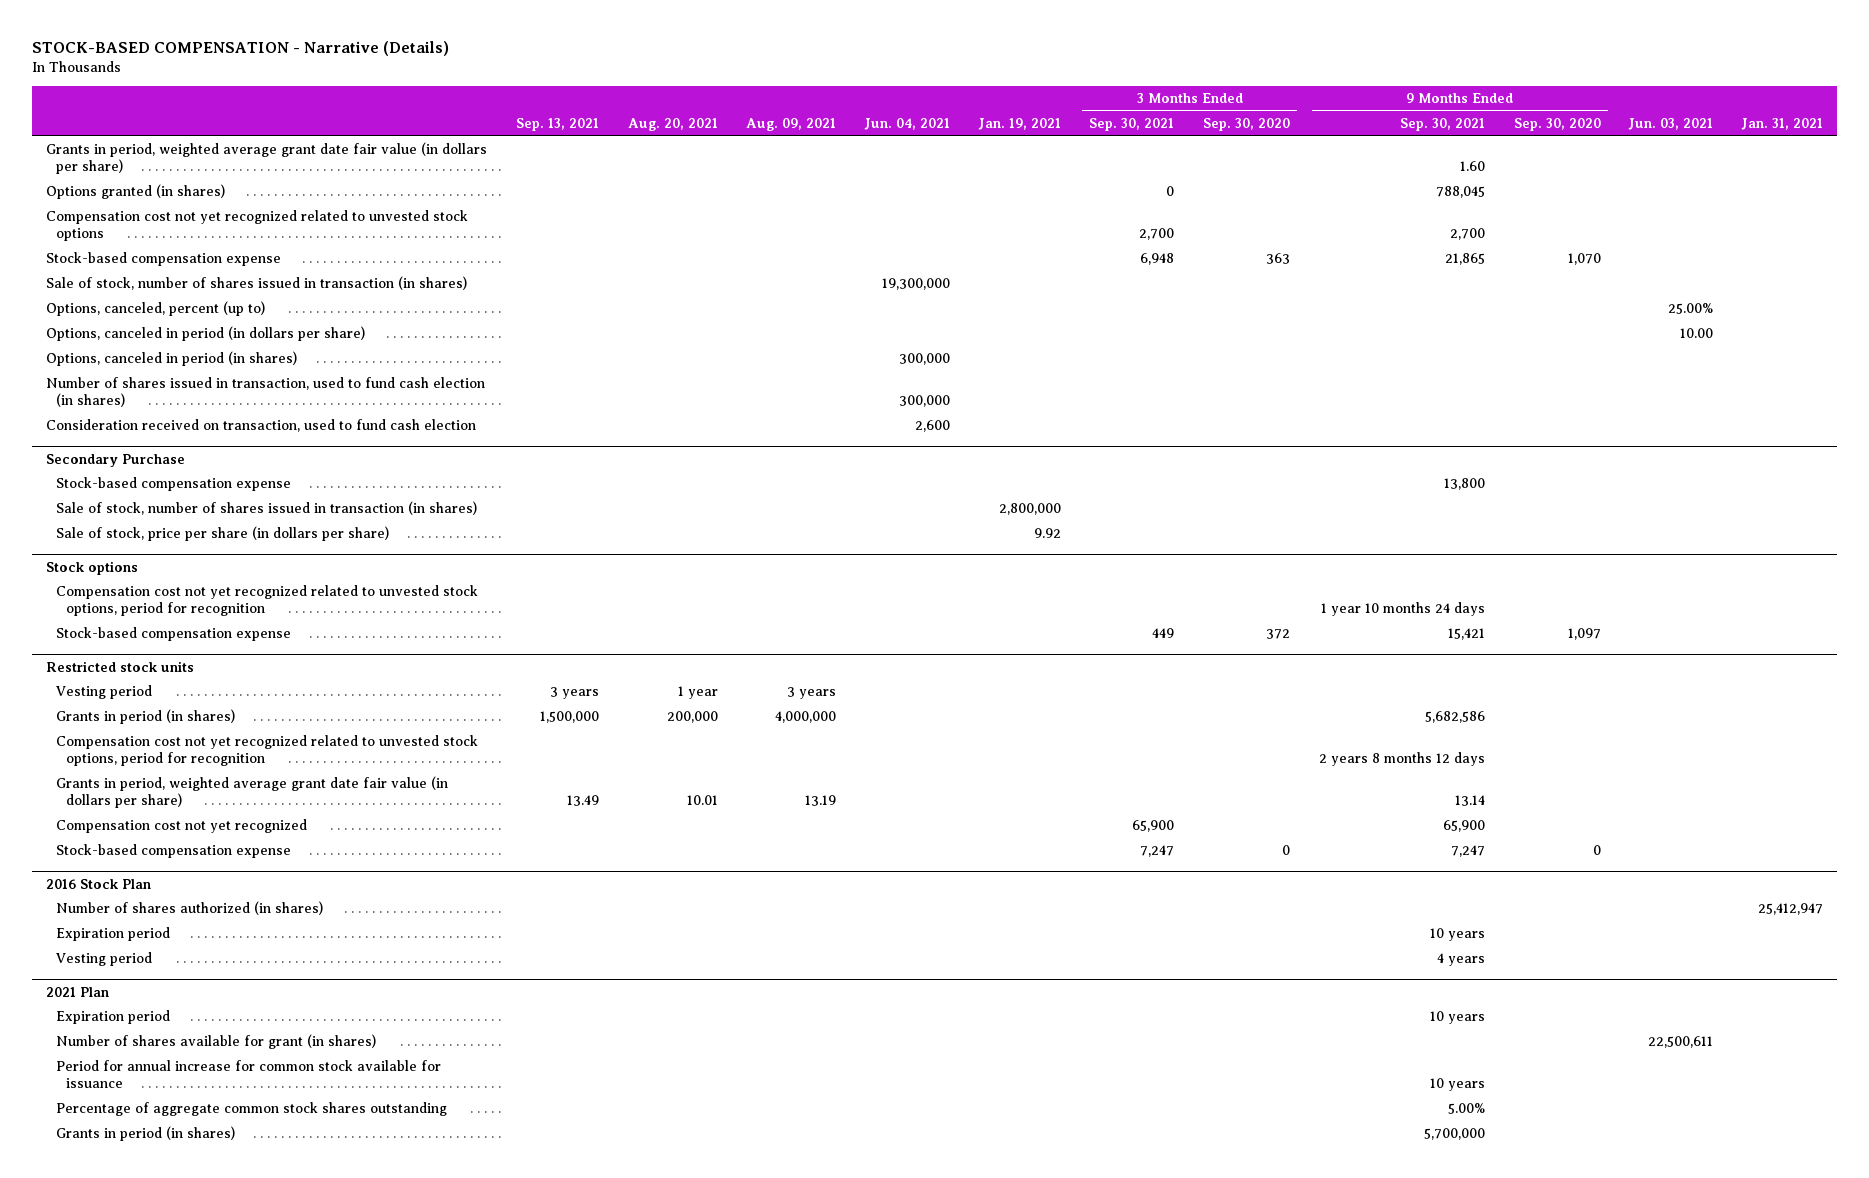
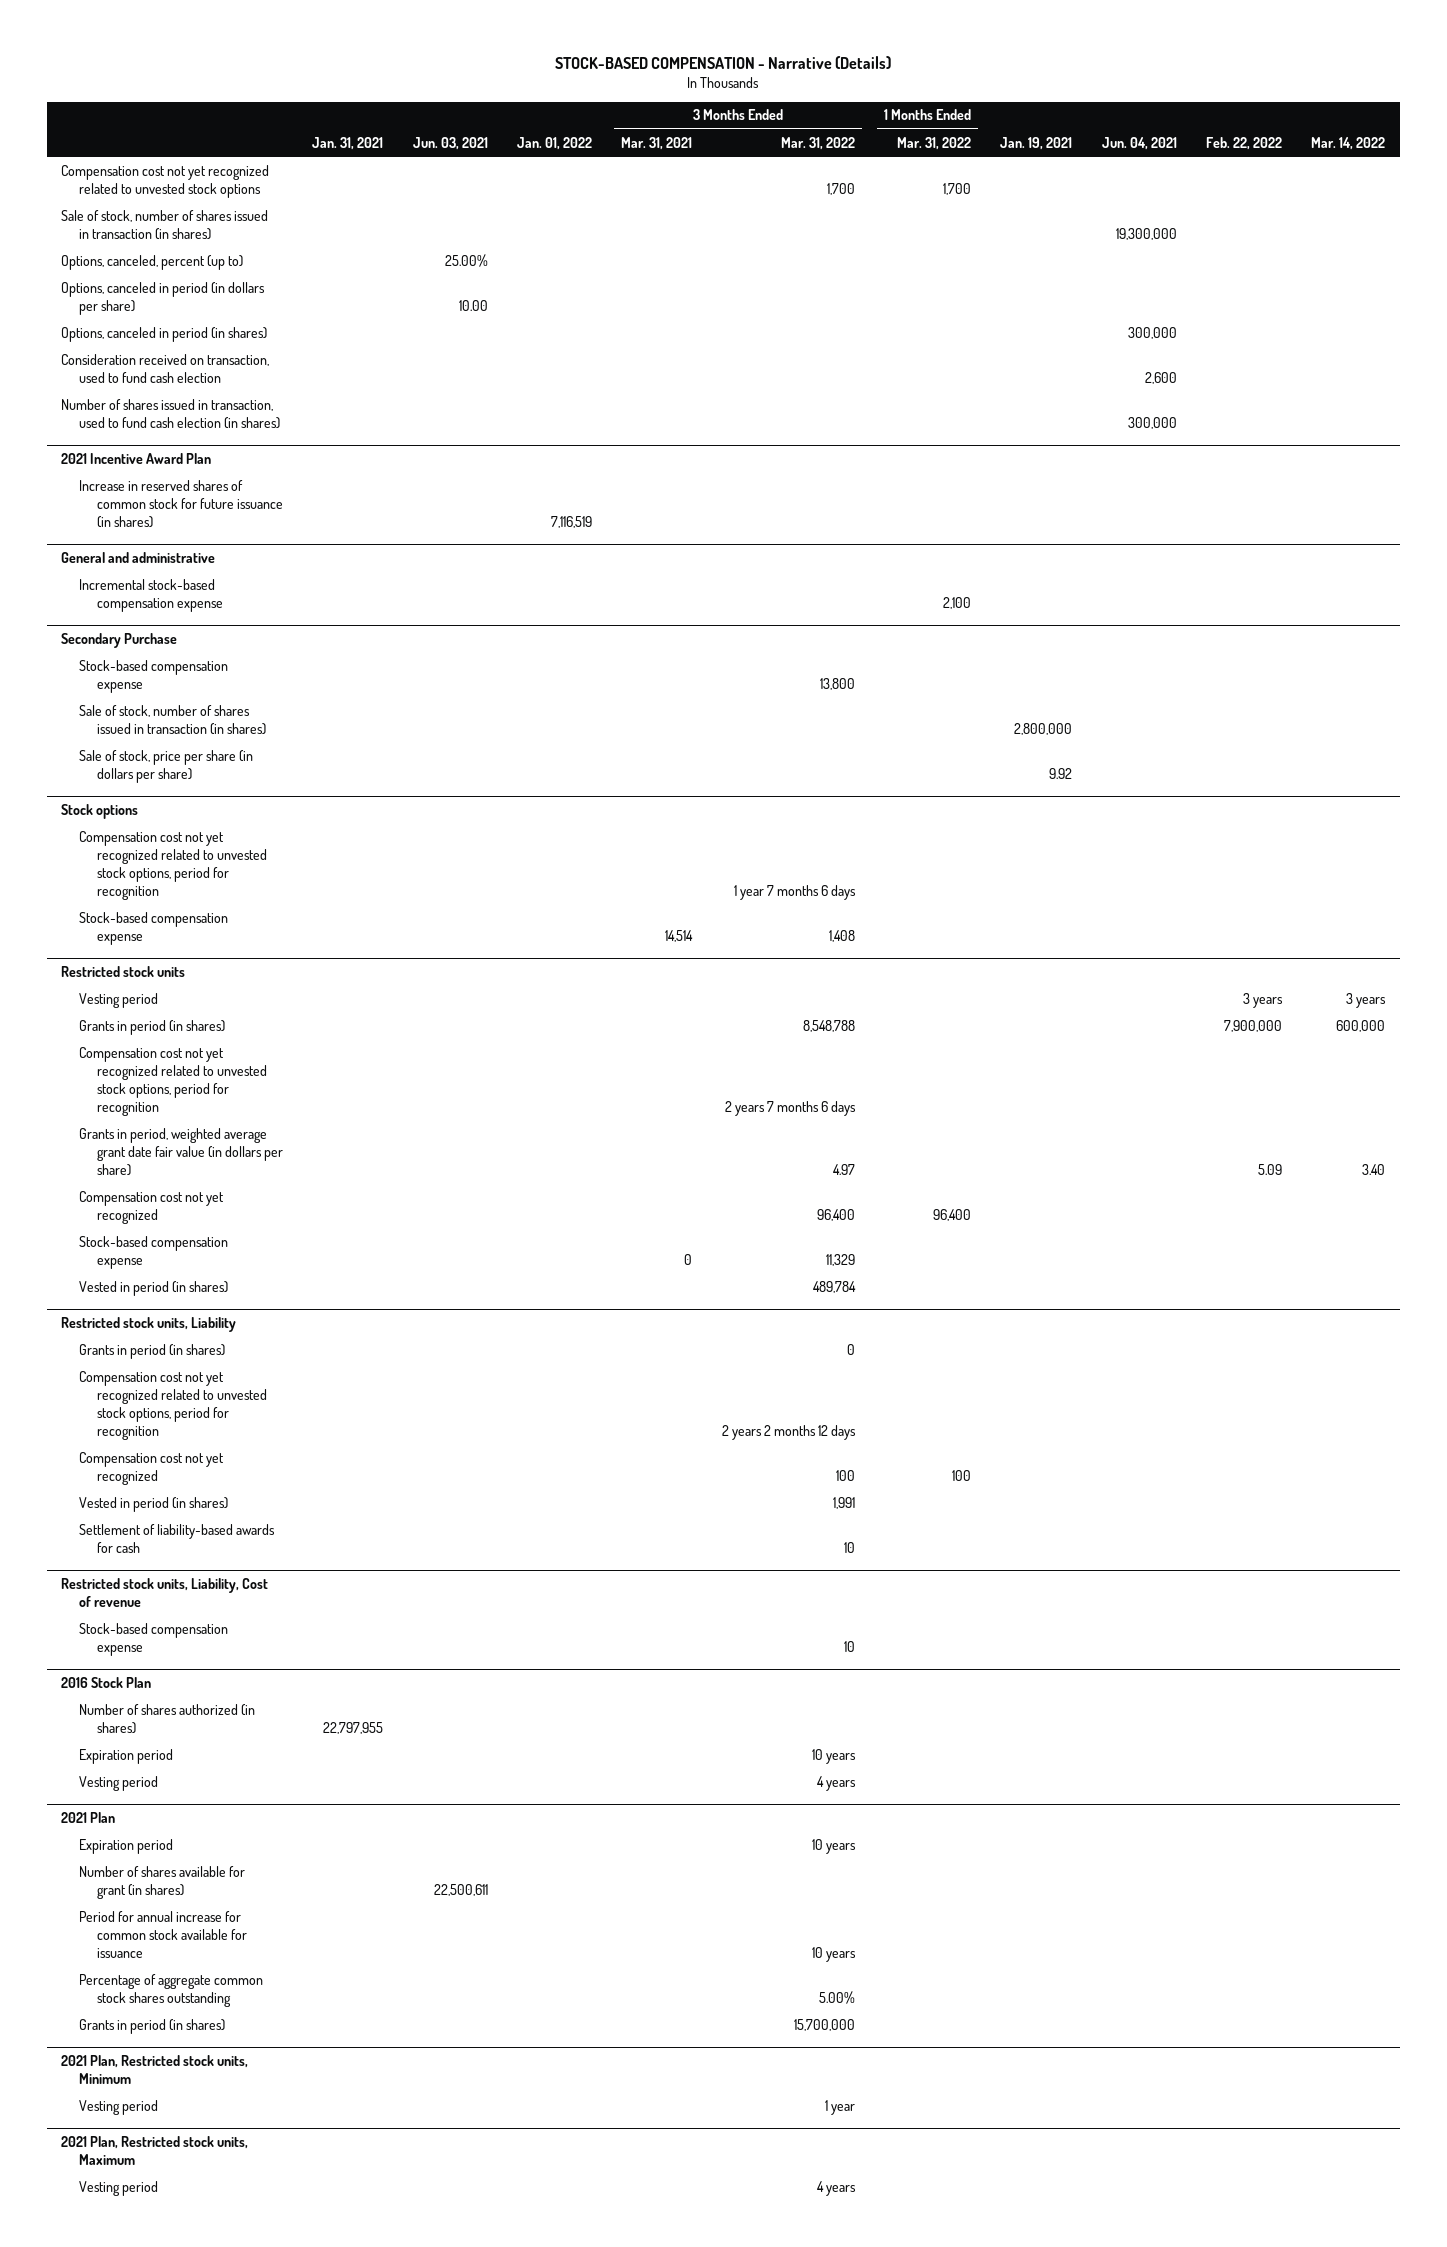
- | Sep. 13, 2021 | Aug. 20, 2021 | Aug. 09, 2021 | Jun. 04, 2021 | Jan. 19, 2021 | 3 Months Ended Sep. 30, 2021 | 3 Months Ended Sep. 30, 2020 | 9 Months Ended Sep. 30, 2021 | 9 Months Ended Sep. 30, 2020 | Jun. 03, 2021 | Jan. 31, 2021
+ | Jan. 31, 2021 | Jun. 03, 2021 | Jan. 01, 2022 | 3 Months Ended Mar. 31, 2021 | 3 Months Ended Mar. 31, 2022 | 1 Months Ended Mar. 31, 2022 | Jan. 19, 2021 | Jun. 04, 2021 | Feb. 22, 2022 | Mar. 14, 2022
- Grants in period, weighted average grant date fair value (in dollars per share) | | | | | | | | 1.60 | | |
- Options granted (in shares) | | | | | | 0 | | 788,045 | | |
- Stock-based compensation expense | | | | | | 6,948 | 363 | 21,865 | 1,070 | |
moved down: Number of shares issued in transaction, used to fund cash election (in shares) | | | | | | | | 300,000 | |
+ 2021 Incentive Award Plan
+ Increase in reserved shares of common stock for future issuance (in shares) | | | 7,116,519 | | | | | | |
+ General and administrative
+ Incremental stock-based compensation expense | | | | | | 2,100 | | | |
@ Restricted stock units
+ Vested in period (in shares) | | | | | 489,784 | | | | |
+ Restricted stock units, Liability
+ Grants in period (in shares) | | | | | 0 | | | | |
+ Compensation cost not yet recognized related to unvested stock options, period for recognition | | | | | 2 years 2 months 12 days | | | | |
+ Compensation cost not yet recognized | | | | | 100 | 100 | | | |
+ Vested in period (in shares) | | | | | 1,991 | | | | |
+ Settlement of liability-based awards for cash | | | | | 10 | | | | |
+ Restricted stock units, Liability, Cost of revenue
+ Stock-based compensation expense | | | | | 10 | | | | |
@ 2016 Stock Plan
- Number of shares authorized (in shares) | | | | | | | | | | | 25,412,947
+ Number of shares authorized (in shares) | 22,797,955 | | | | | | | | |
+ 2021 Plan, Restricted stock units, Minimum
+ Vesting period | | | | | 1 year | | | | |
+ 2021 Plan, Restricted stock units, Maximum
+ Vesting period | | | | | 4 years | | | | |

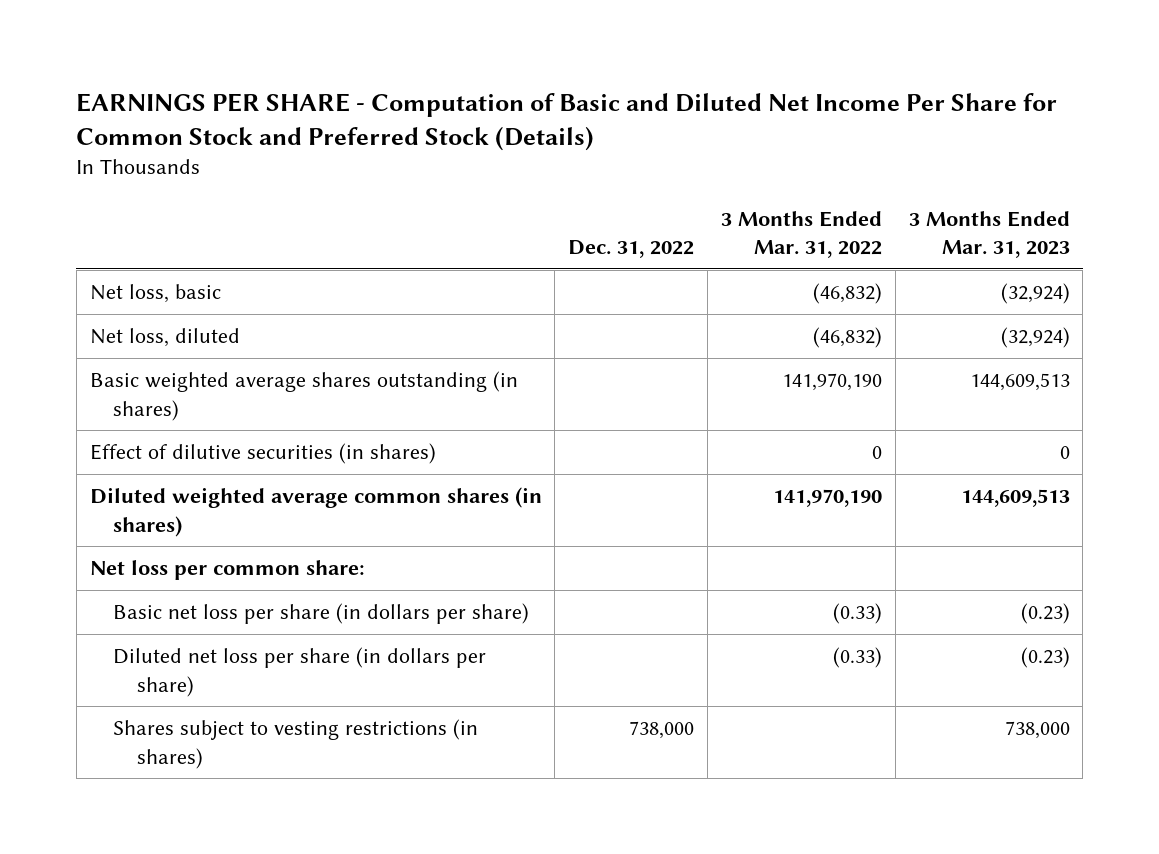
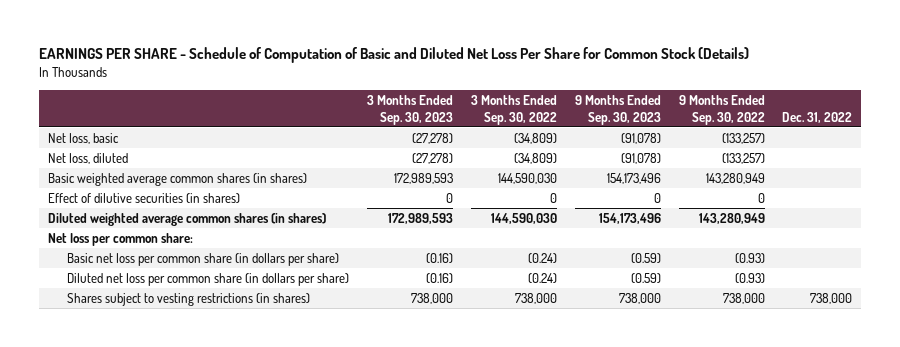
- EARNINGS PER SHARE - Computation of Basic and Diluted Net Income Per Share for Common Stock and Preferred Stock (Details)
+ EARNINGS PER SHARE - Schedule of Computation of Basic and Diluted Net Loss Per Share for Common Stock (Details)
- | Dec. 31, 2022 | 3 Months Ended Mar. 31, 2022 | 3 Months Ended Mar. 31, 2023
+ | 3 Months Ended Sep. 30, 2023 | 3 Months Ended Sep. 30, 2022 | 9 Months Ended Sep. 30, 2023 | 9 Months Ended Sep. 30, 2022 | Dec. 31, 2022
- Basic weighted average shares outstanding (in shares) | | 141,970,190 | 144,609,513
+ Basic weighted average common shares (in shares) | 172,989,593 | 144,590,030 | 154,173,496 | 143,280,949 |
- Basic net loss per share (in dollars per share) | | (0.33) | (0.23)
- Diluted net loss per share (in dollars per share) | | (0.33) | (0.23)
+ Basic net loss per common share (in dollars per share) | (0.16) | (0.24) | (0.59) | (0.93) |
+ Diluted net loss per common share (in dollars per share) | (0.16) | (0.24) | (0.59) | (0.93) |

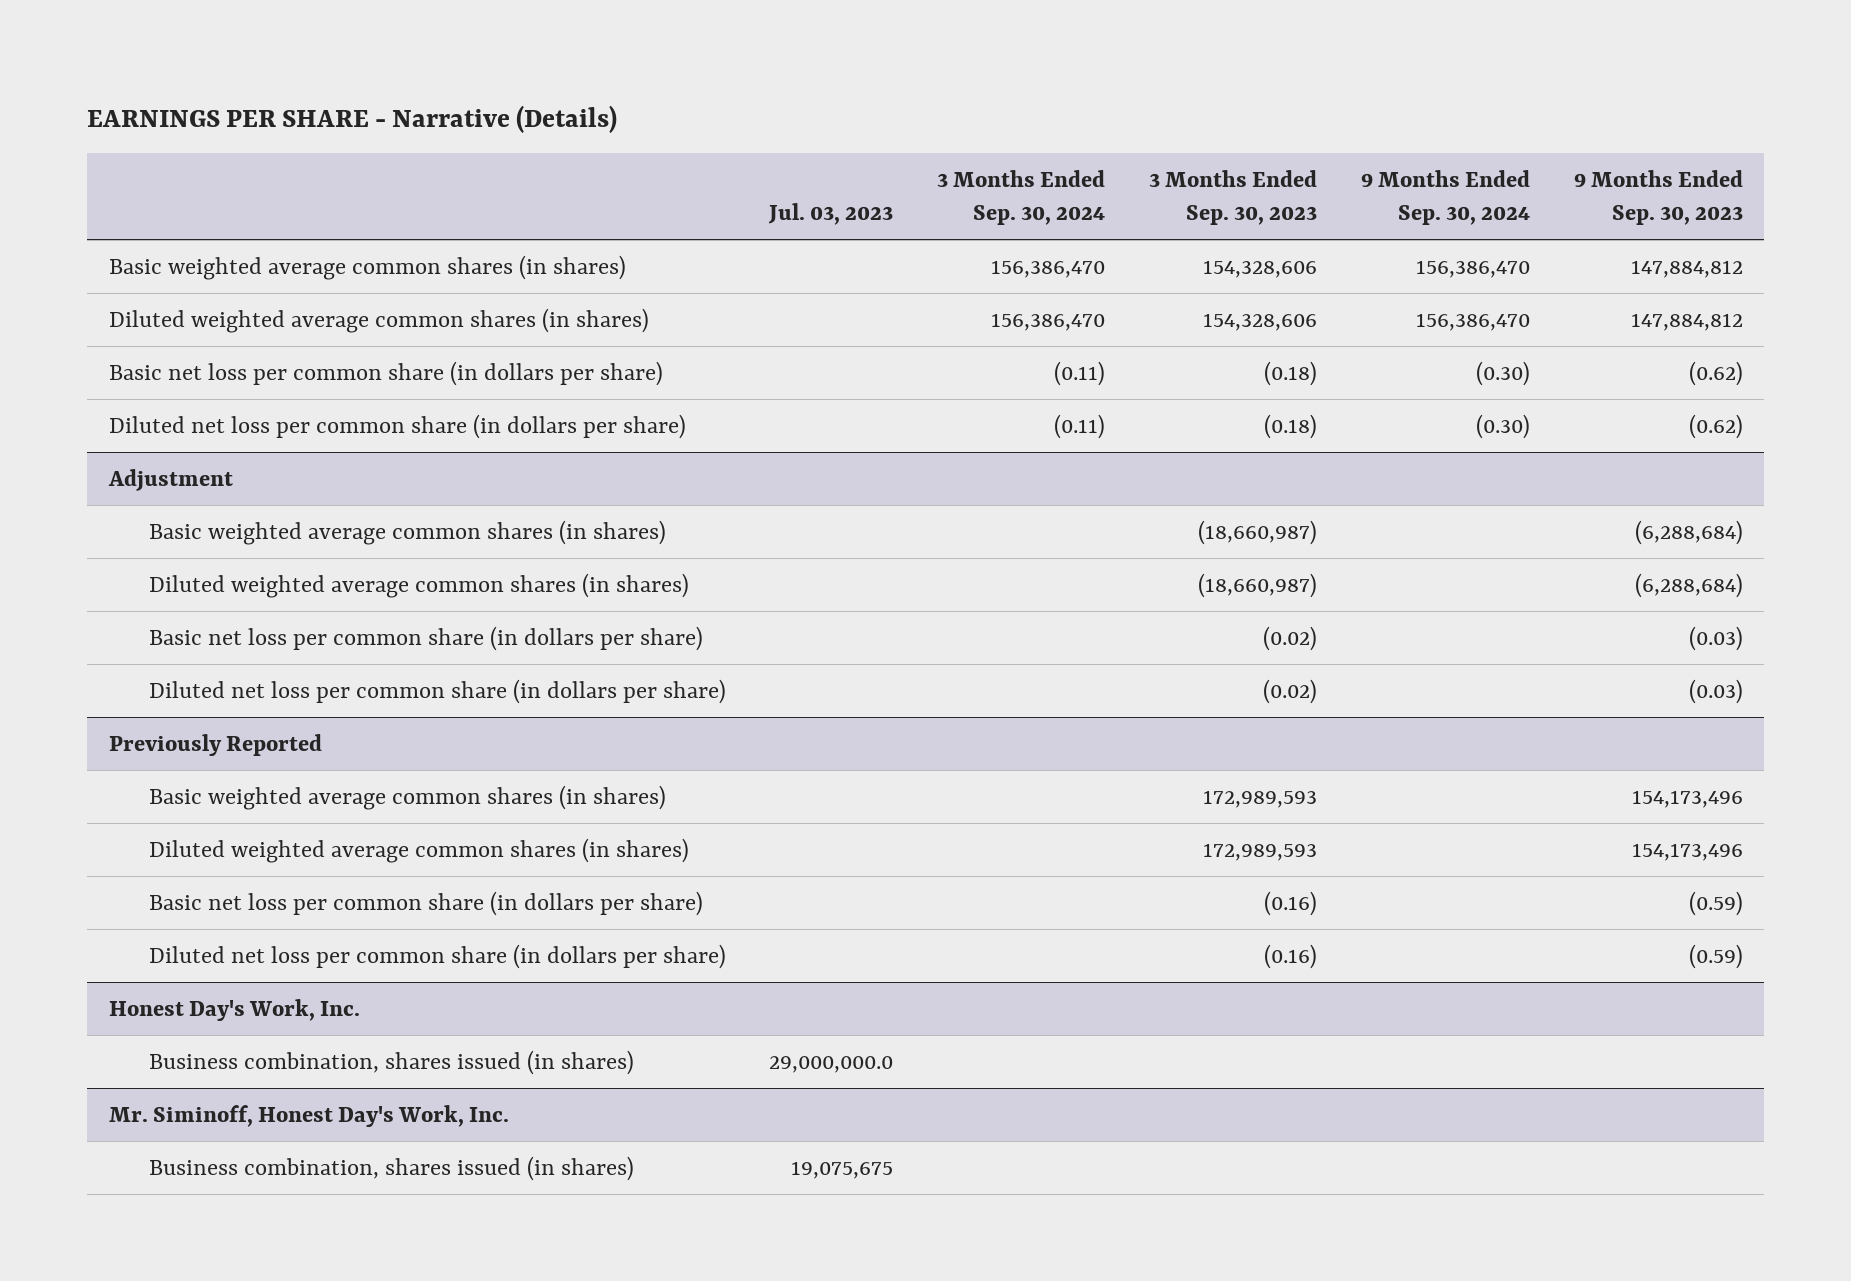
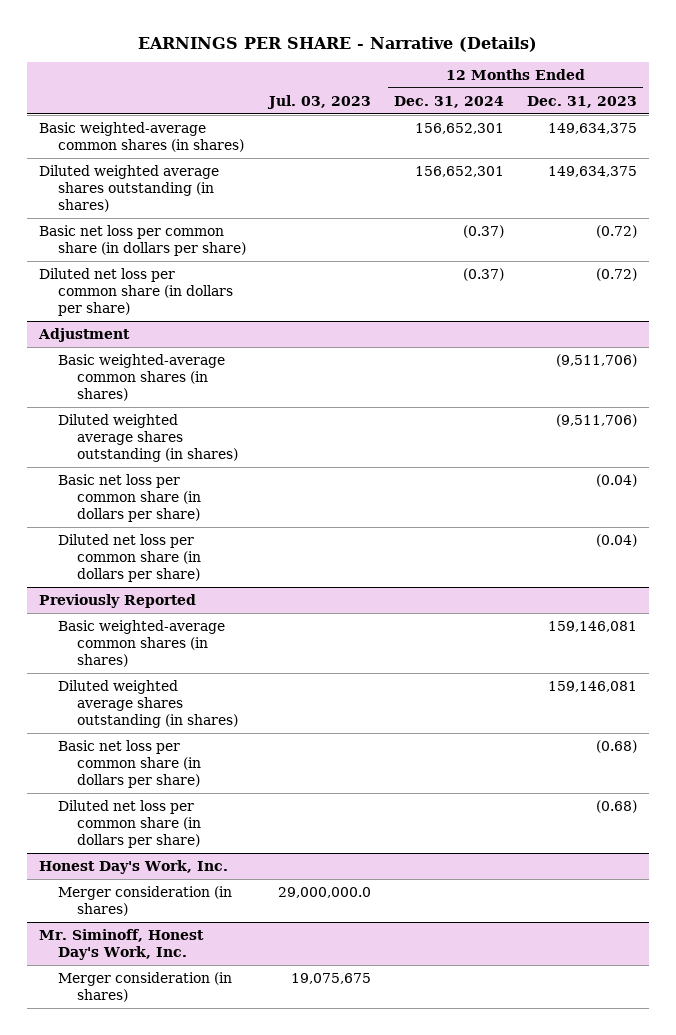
- | Jul. 03, 2023 | 3 Months Ended Sep. 30, 2024 | 3 Months Ended Sep. 30, 2023 | 9 Months Ended Sep. 30, 2024 | 9 Months Ended Sep. 30, 2023
+ | Jul. 03, 2023 | 12 Months Ended Dec. 31, 2024 | 12 Months Ended Dec. 31, 2023
- Basic weighted average common shares (in shares) | | 156,386,470 | 154,328,606 | 156,386,470 | 147,884,812
- Diluted weighted average common shares (in shares) | | 156,386,470 | 154,328,606 | 156,386,470 | 147,884,812
+ Basic weighted-average common shares (in shares) | | 156,652,301 | 149,634,375
+ Diluted weighted average shares outstanding (in shares) | | 156,652,301 | 149,634,375
@ Adjustment
- Basic weighted average common shares (in shares) | | | (18,660,987) | | (6,288,684)
- Diluted weighted average common shares (in shares) | | | (18,660,987) | | (6,288,684)
+ Basic weighted-average common shares (in shares) | | | (9,511,706)
+ Diluted weighted average shares outstanding (in shares) | | | (9,511,706)
@ Previously Reported
- Basic weighted average common shares (in shares) | | | 172,989,593 | | 154,173,496
- Diluted weighted average common shares (in shares) | | | 172,989,593 | | 154,173,496
+ Basic weighted-average common shares (in shares) | | | 159,146,081
+ Diluted weighted average shares outstanding (in shares) | | | 159,146,081
@ Honest Day's Work, Inc.
- Business combination, shares issued (in shares) | 29,000,000.0 | | | |
+ Merger consideration (in shares) | 29,000,000.0 | |
@ Mr. Siminoff, Honest Day's Work, Inc.
- Business combination, shares issued (in shares) | 19,075,675 | | | |
+ Merger consideration (in shares) | 19,075,675 | |

